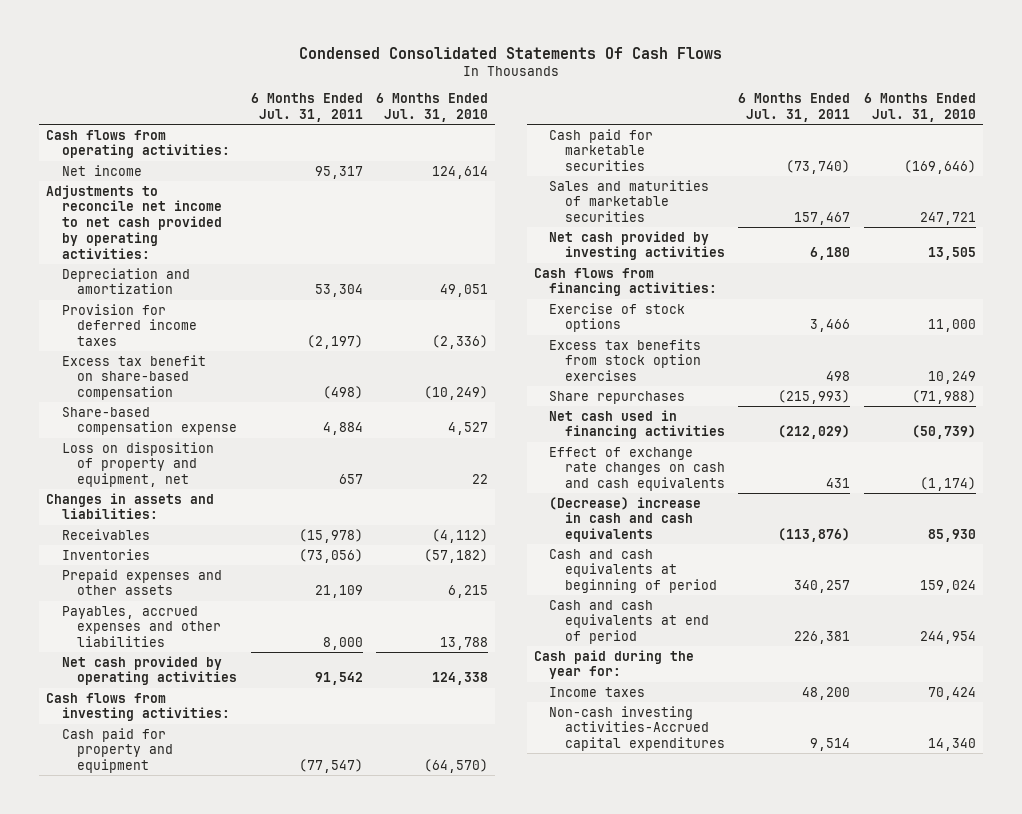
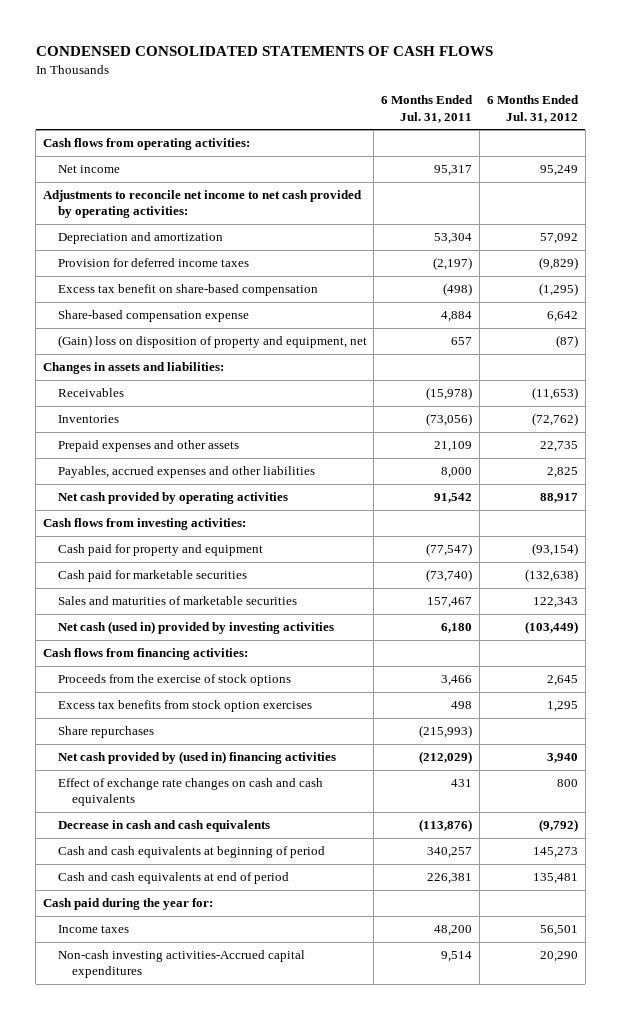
- Condensed Consolidated Statements Of Cash Flows
+ CONDENSED CONSOLIDATED STATEMENTS OF CASH FLOWS
- | 6 Months Ended Jul. 31, 2011 | 6 Months Ended Jul. 31, 2010
+ | 6 Months Ended Jul. 31, 2011 | 6 Months Ended Jul. 31, 2012
- Loss on disposition of property and equipment, net | 657 | 22
+ (Gain) loss on disposition of property and equipment, net | 657 | (87)
- Net cash provided by investing activities | 6,180 | 13,505
+ Net cash (used in) provided by investing activities | 6,180 | (103,449)
- Exercise of stock options | 3,466 | 11,000
+ Proceeds from the exercise of stock options | 3,466 | 2,645
- Net cash used in financing activities | (212,029) | (50,739)
+ Net cash provided by (used in) financing activities | (212,029) | 3,940
- (Decrease) increase in cash and cash equivalents | (113,876) | 85,930
+ Decrease in cash and cash equivalents | (113,876) | (9,792)

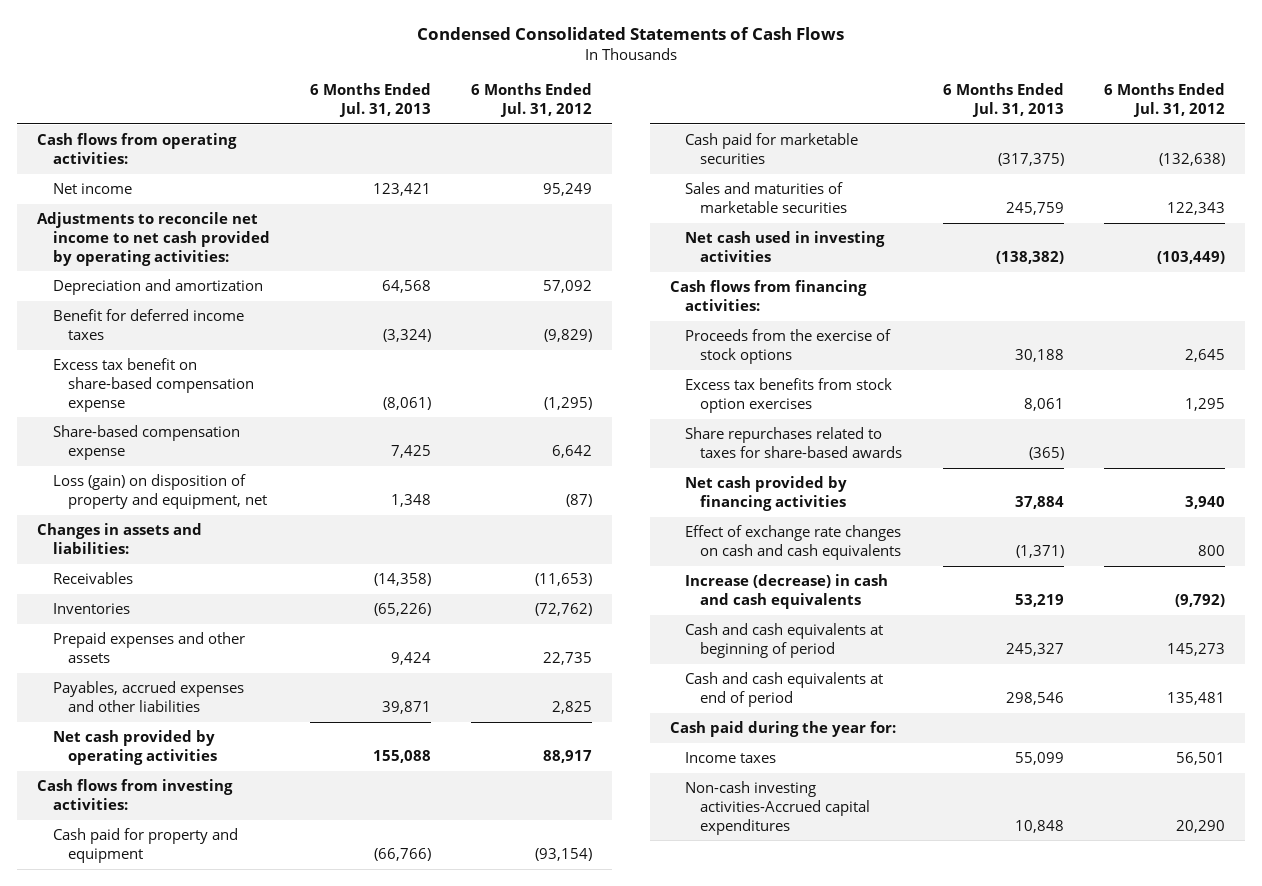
- CONDENSED CONSOLIDATED STATEMENTS OF CASH FLOWS
+ Condensed Consolidated Statements of Cash Flows
- | 6 Months Ended Jul. 31, 2011 | 6 Months Ended Jul. 31, 2012
+ | 6 Months Ended Jul. 31, 2013 | 6 Months Ended Jul. 31, 2012
- Provision for deferred income taxes | (2,197) | (9,829)
- Excess tax benefit on share-based compensation | (498) | (1,295)
+ Benefit for deferred income taxes | (3,324) | (9,829)
+ Excess tax benefit on share-based compensation expense | (8,061) | (1,295)
- (Gain) loss on disposition of property and equipment, net | 657 | (87)
+ Loss (gain) on disposition of property and equipment, net | 1,348 | (87)
- Net cash (used in) provided by investing activities | 6,180 | (103,449)
+ Net cash used in investing activities | (138,382) | (103,449)
- Share repurchases | (215,993) |
- Net cash provided by (used in) financing activities | (212,029) | 3,940
+ Share repurchases related to taxes for share-based awards | (365) |
+ Net cash provided by financing activities | 37,884 | 3,940
- Decrease in cash and cash equivalents | (113,876) | (9,792)
+ Increase (decrease) in cash and cash equivalents | 53,219 | (9,792)

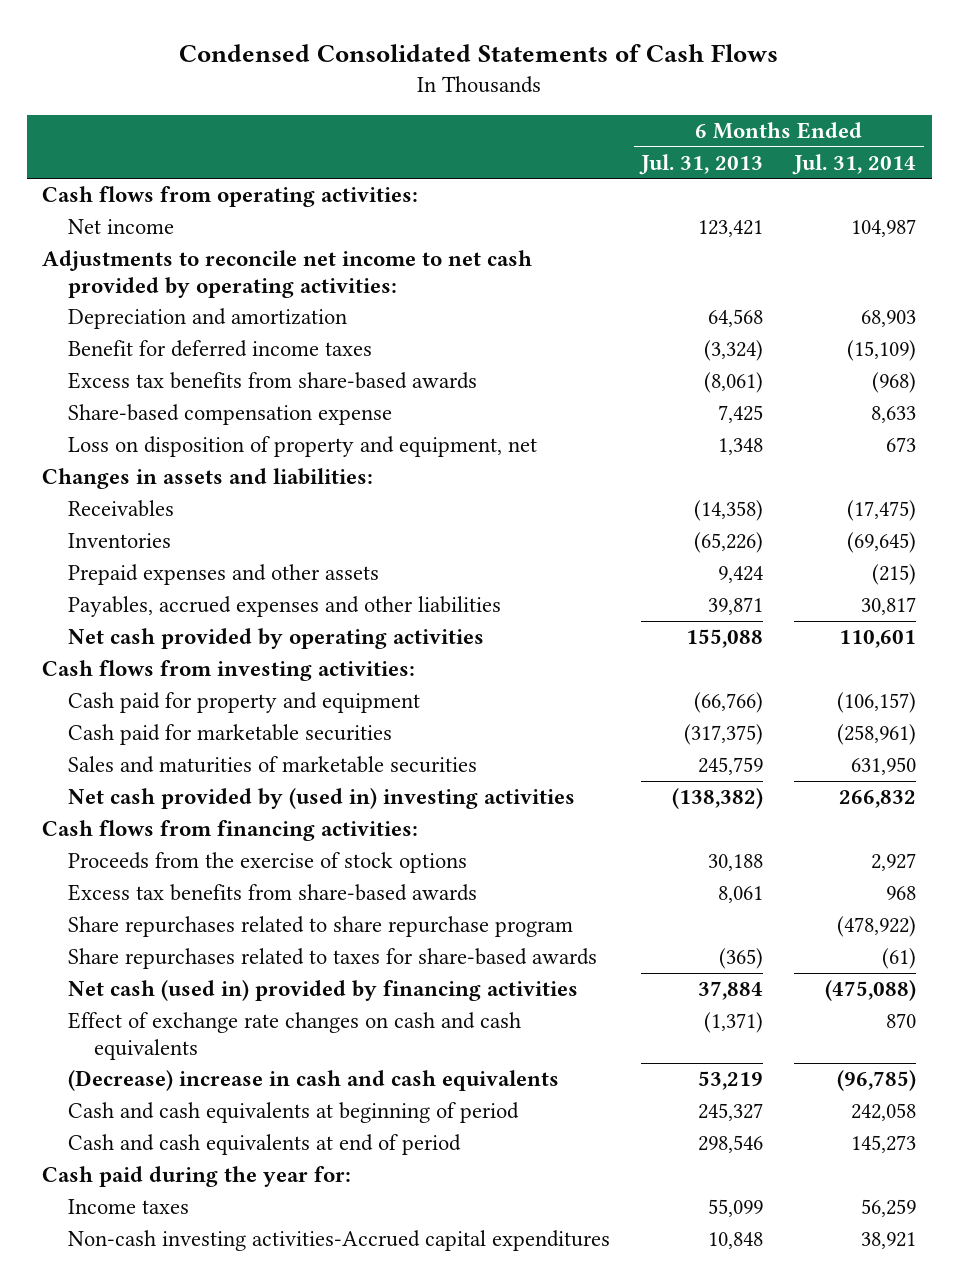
- | 6 Months Ended Jul. 31, 2013 | 6 Months Ended Jul. 31, 2012
+ | 6 Months Ended Jul. 31, 2013 | 6 Months Ended Jul. 31, 2014
- Excess tax benefit on share-based compensation expense | (8,061) | (1,295)
+ Excess tax benefits from share-based awards | (8,061) | (968)
- Loss (gain) on disposition of property and equipment, net | 1,348 | (87)
+ Loss on disposition of property and equipment, net | 1,348 | 673
- Net cash used in investing activities | (138,382) | (103,449)
+ Net cash provided by (used in) investing activities | (138,382) | 266,832
- Excess tax benefits from stock option exercises | 8,061 | 1,295
+ Excess tax benefits from share-based awards | 8,061 | 968
+ Share repurchases related to share repurchase program | | (478,922)
- Net cash provided by financing activities | 37,884 | 3,940
+ Net cash (used in) provided by financing activities | 37,884 | (475,088)
- Increase (decrease) in cash and cash equivalents | 53,219 | (9,792)
+ (Decrease) increase in cash and cash equivalents | 53,219 | (96,785)

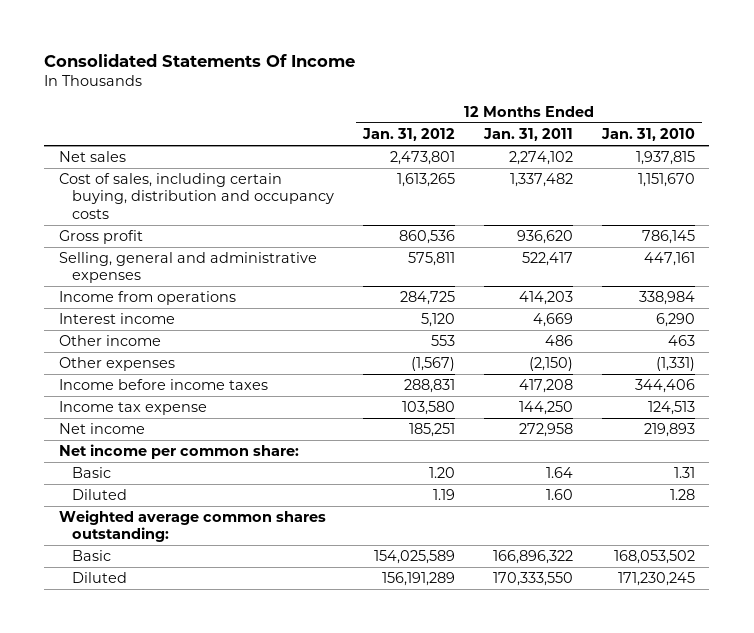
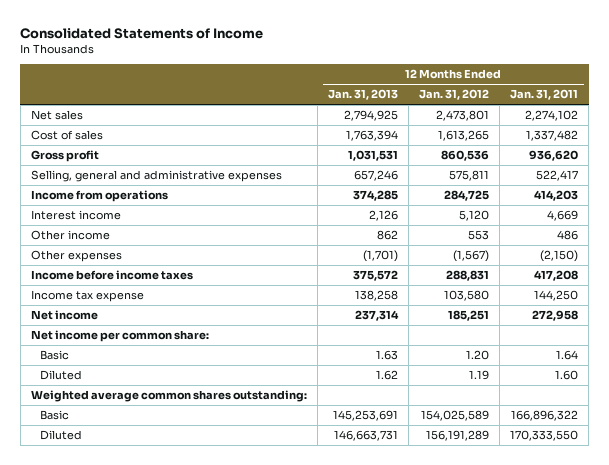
- Consolidated Statements Of Income
+ Consolidated Statements of Income
- | 12 Months Ended Jan. 31, 2012 | 12 Months Ended Jan. 31, 2011 | 12 Months Ended Jan. 31, 2010
+ | 12 Months Ended Jan. 31, 2013 | 12 Months Ended Jan. 31, 2012 | 12 Months Ended Jan. 31, 2011
- Cost of sales, including certain buying, distribution and occupancy costs | 1,613,265 | 1,337,482 | 1,151,670
+ Cost of sales | 1,763,394 | 1,613,265 | 1,337,482

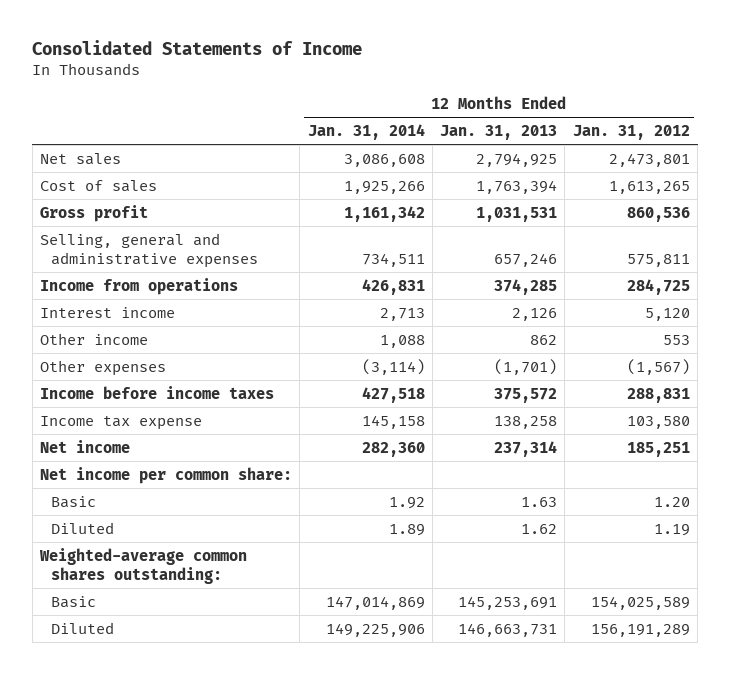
- | 12 Months Ended Jan. 31, 2013 | 12 Months Ended Jan. 31, 2012 | 12 Months Ended Jan. 31, 2011
+ | 12 Months Ended Jan. 31, 2014 | 12 Months Ended Jan. 31, 2013 | 12 Months Ended Jan. 31, 2012
- Weighted average common shares outstanding:
+ Weighted-average common shares outstanding:

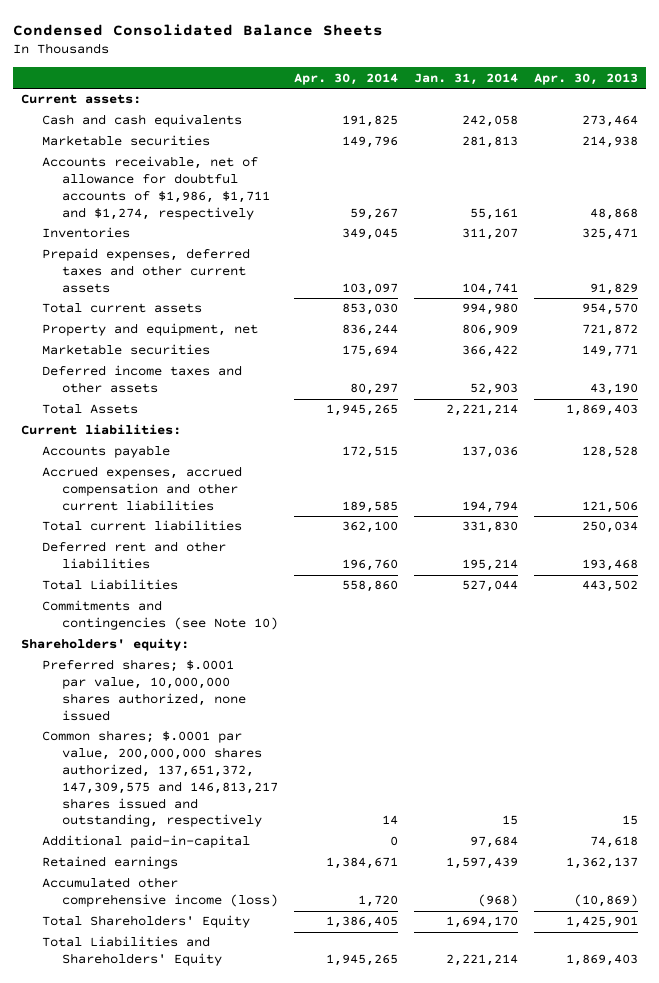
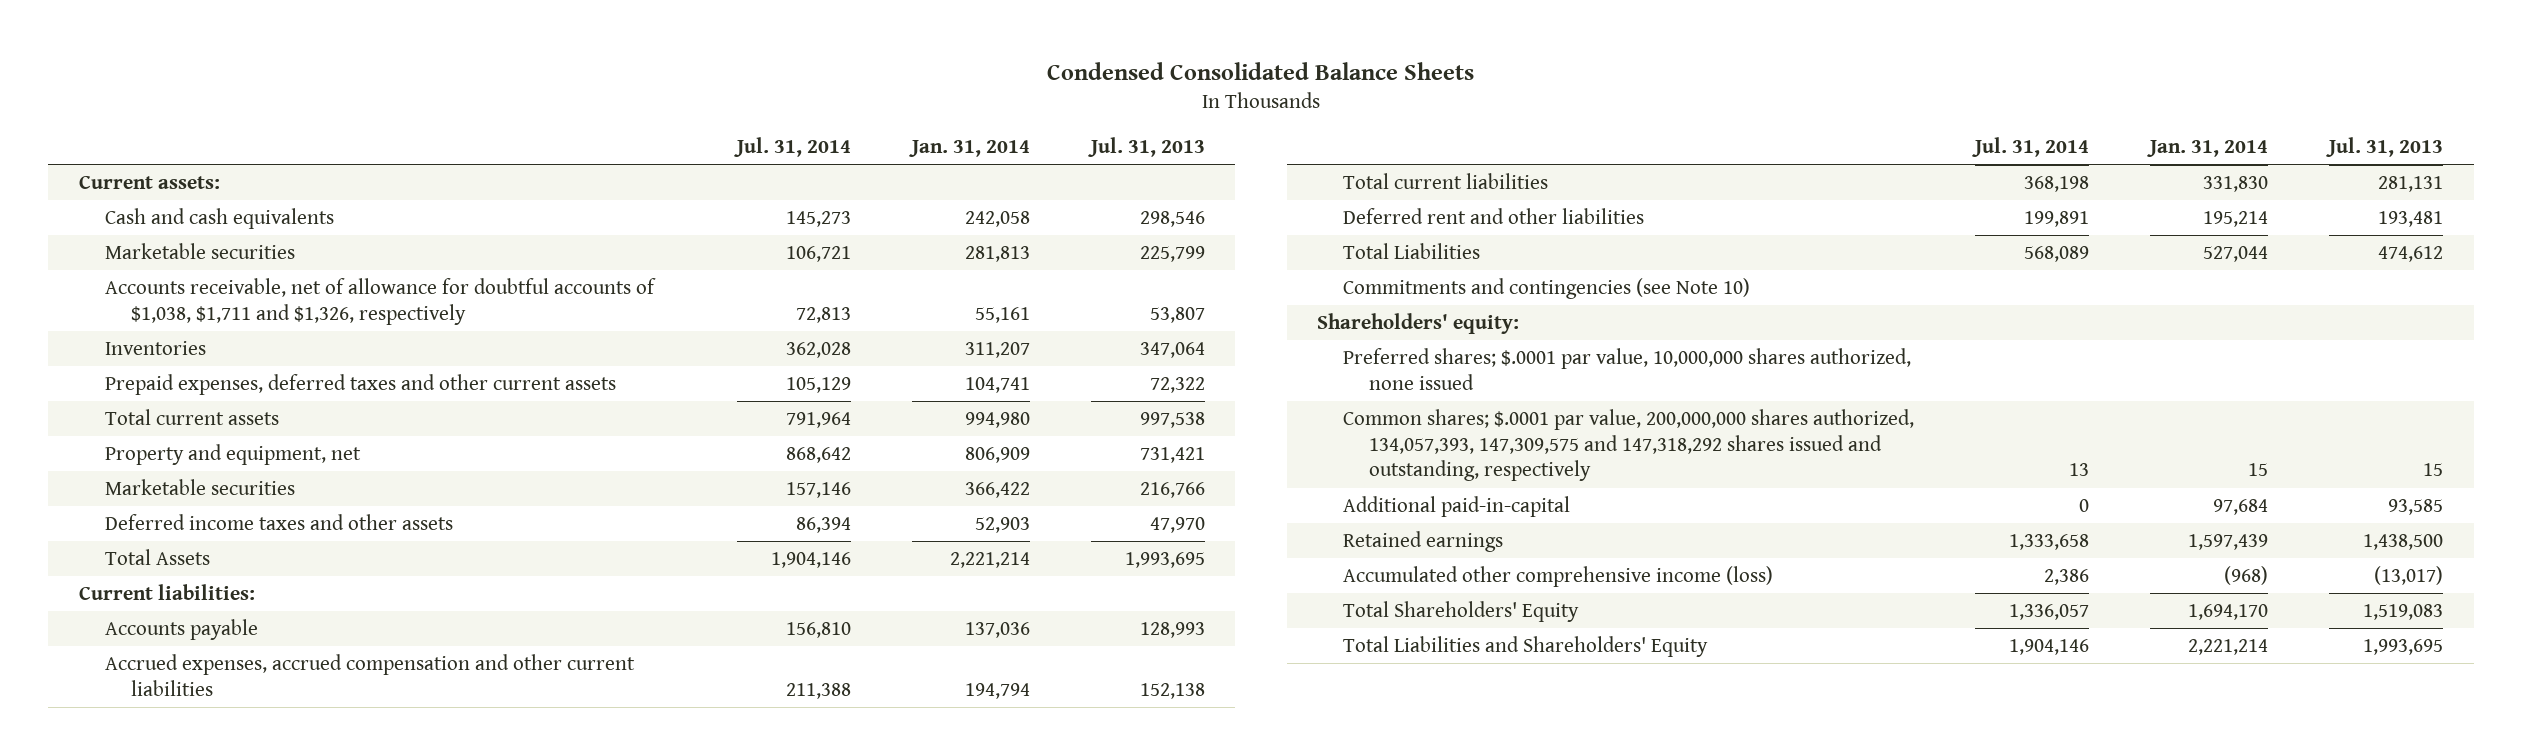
- | Apr. 30, 2014 | Jan. 31, 2014 | Apr. 30, 2013
+ | Jul. 31, 2014 | Jan. 31, 2014 | Jul. 31, 2013
- Accounts receivable, net of allowance for doubtful accounts of $1,986, $1,711 and $1,274, respectively | 59,267 | 55,161 | 48,868
+ Accounts receivable, net of allowance for doubtful accounts of $1,038, $1,711 and $1,326, respectively | 72,813 | 55,161 | 53,807
- Common shares; $.0001 par value, 200,000,000 shares authorized, 137,651,372, 147,309,575 and 146,813,217 shares issued and outstanding, respectively | 14 | 15 | 15
+ Common shares; $.0001 par value, 200,000,000 shares authorized, 134,057,393, 147,309,575 and 147,318,292 shares issued and outstanding, respectively | 13 | 15 | 15

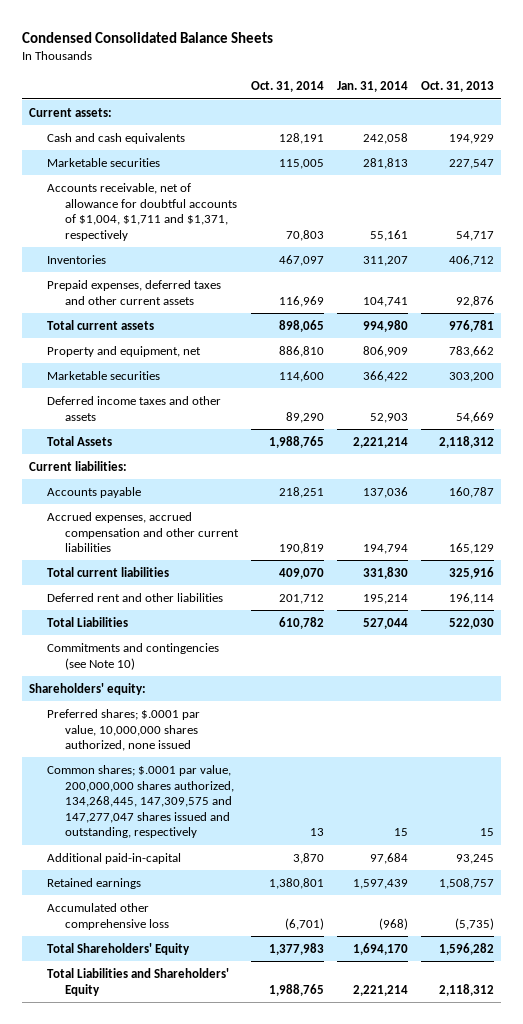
- | Jul. 31, 2014 | Jan. 31, 2014 | Jul. 31, 2013
+ | Oct. 31, 2014 | Jan. 31, 2014 | Oct. 31, 2013
- Accounts receivable, net of allowance for doubtful accounts of $1,038, $1,711 and $1,326, respectively | 72,813 | 55,161 | 53,807
+ Accounts receivable, net of allowance for doubtful accounts of $1,004, $1,711 and $1,371, respectively | 70,803 | 55,161 | 54,717
- Common shares; $.0001 par value, 200,000,000 shares authorized, 134,057,393, 147,309,575 and 147,318,292 shares issued and outstanding, respectively | 13 | 15 | 15
+ Common shares; $.0001 par value, 200,000,000 shares authorized, 134,268,445, 147,309,575 and 147,277,047 shares issued and outstanding, respectively | 13 | 15 | 15
- Accumulated other comprehensive income (loss) | 2,386 | (968) | (13,017)
+ Accumulated other comprehensive loss | (6,701) | (968) | (5,735)

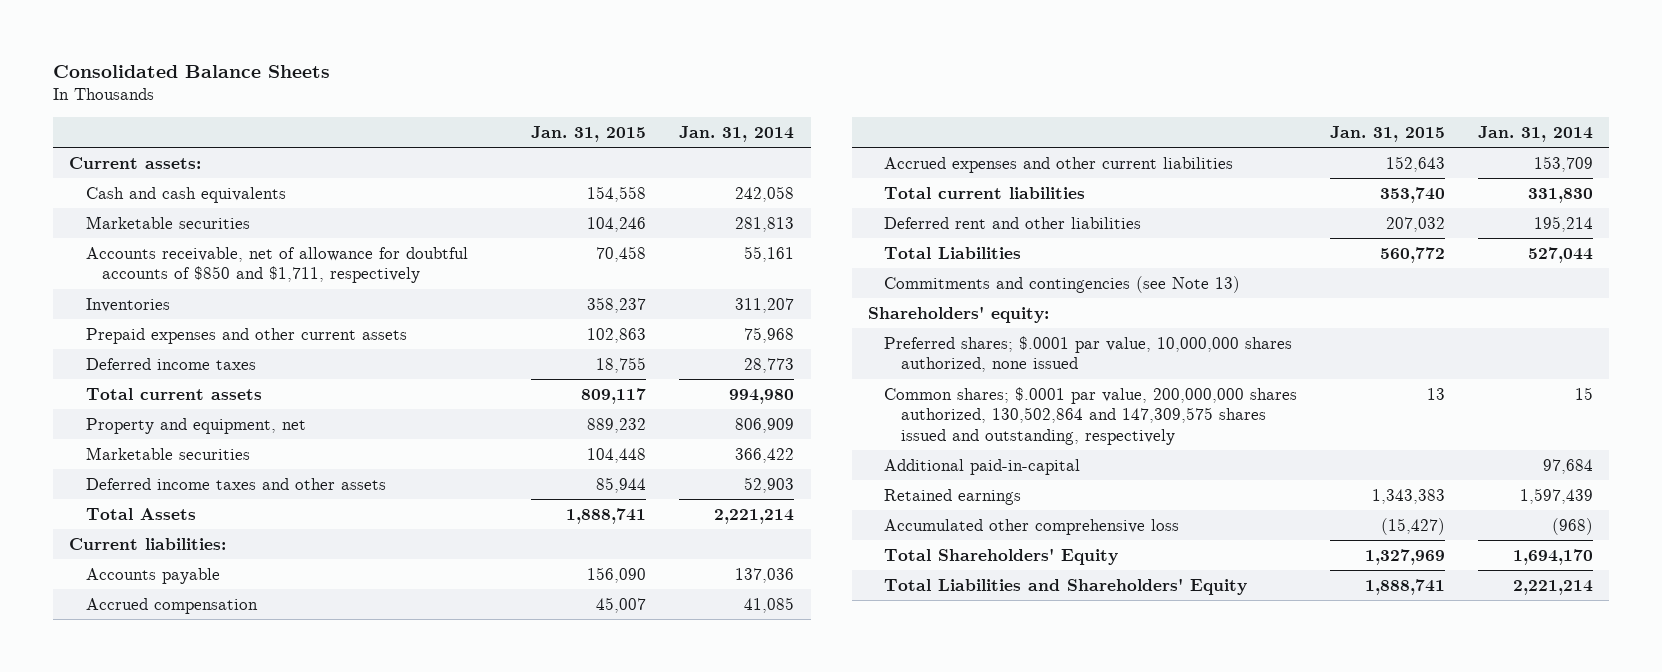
- Condensed Consolidated Balance Sheets
+ Consolidated Balance Sheets
- | Oct. 31, 2014 | Jan. 31, 2014 | Oct. 31, 2013
+ | Jan. 31, 2015 | Jan. 31, 2014
- Accounts receivable, net of allowance for doubtful accounts of $1,004, $1,711 and $1,371, respectively | 70,803 | 55,161 | 54,717
+ Accounts receivable, net of allowance for doubtful accounts of $850 and $1,711, respectively | 70,458 | 55,161
- Prepaid expenses, deferred taxes and other current assets | 116,969 | 104,741 | 92,876
+ Prepaid expenses and other current assets | 102,863 | 75,968
+ Deferred income taxes | 18,755 | 28,773
- Accrued expenses, accrued compensation and other current liabilities | 190,819 | 194,794 | 165,129
+ Accrued compensation | 45,007 | 41,085
+ Accrued expenses and other current liabilities | 152,643 | 153,709
- Commitments and contingencies (see Note 10)
+ Commitments and contingencies (see Note 13)
- Common shares; $.0001 par value, 200,000,000 shares authorized, 134,268,445, 147,309,575 and 147,277,047 shares issued and outstanding, respectively | 13 | 15 | 15
+ Common shares; $.0001 par value, 200,000,000 shares authorized, 130,502,864 and 147,309,575 shares issued and outstanding, respectively | 13 | 15

